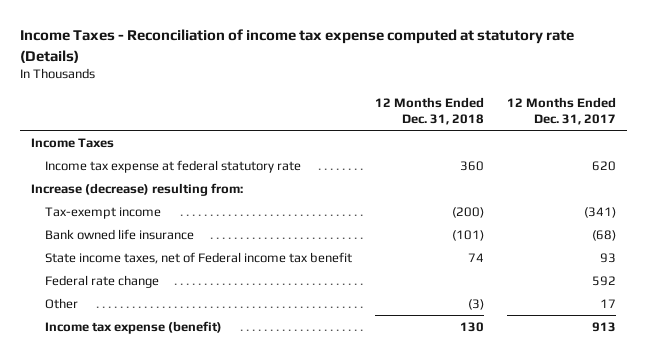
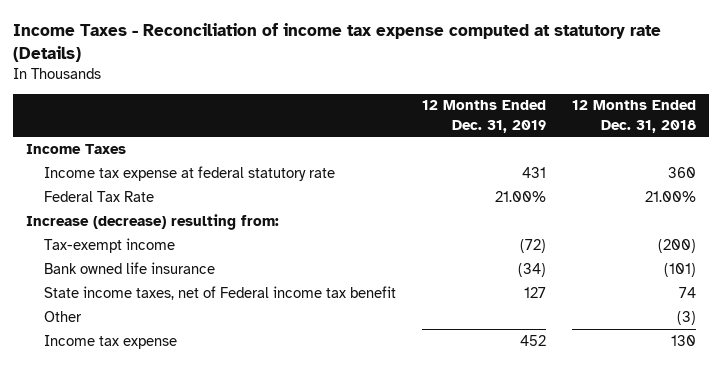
- | 12 Months Ended Dec. 31, 2018 | 12 Months Ended Dec. 31, 2017
+ | 12 Months Ended Dec. 31, 2019 | 12 Months Ended Dec. 31, 2018
+ Federal Tax Rate | 21.00% | 21.00%
- Federal rate change | | 592
- Income tax expense (benefit) | 130 | 913
+ Income tax expense | 452 | 130

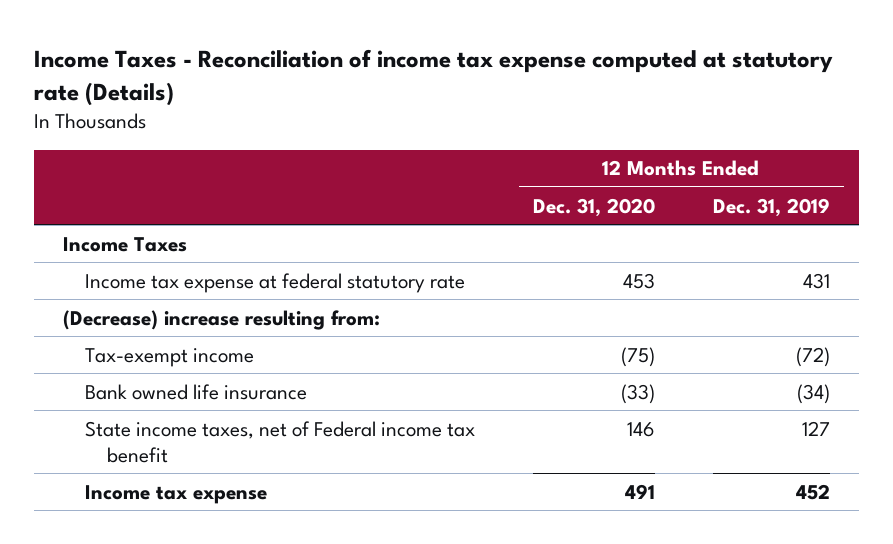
- | 12 Months Ended Dec. 31, 2019 | 12 Months Ended Dec. 31, 2018
+ | 12 Months Ended Dec. 31, 2020 | 12 Months Ended Dec. 31, 2019
- Federal Tax Rate | 21.00% | 21.00%
- Increase (decrease) resulting from:
+ (Decrease) increase resulting from:
- Other | | (3)

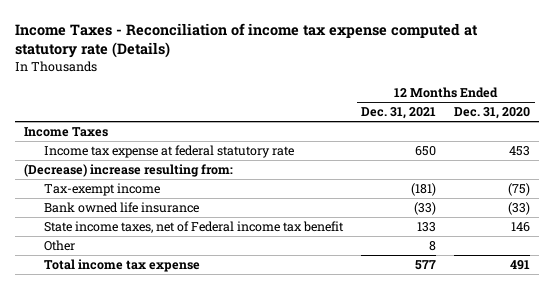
- | 12 Months Ended Dec. 31, 2020 | 12 Months Ended Dec. 31, 2019
+ | 12 Months Ended Dec. 31, 2021 | 12 Months Ended Dec. 31, 2020
- Income tax expense | 491 | 452
+ Other | 8 |
+ Total income tax expense | 577 | 491

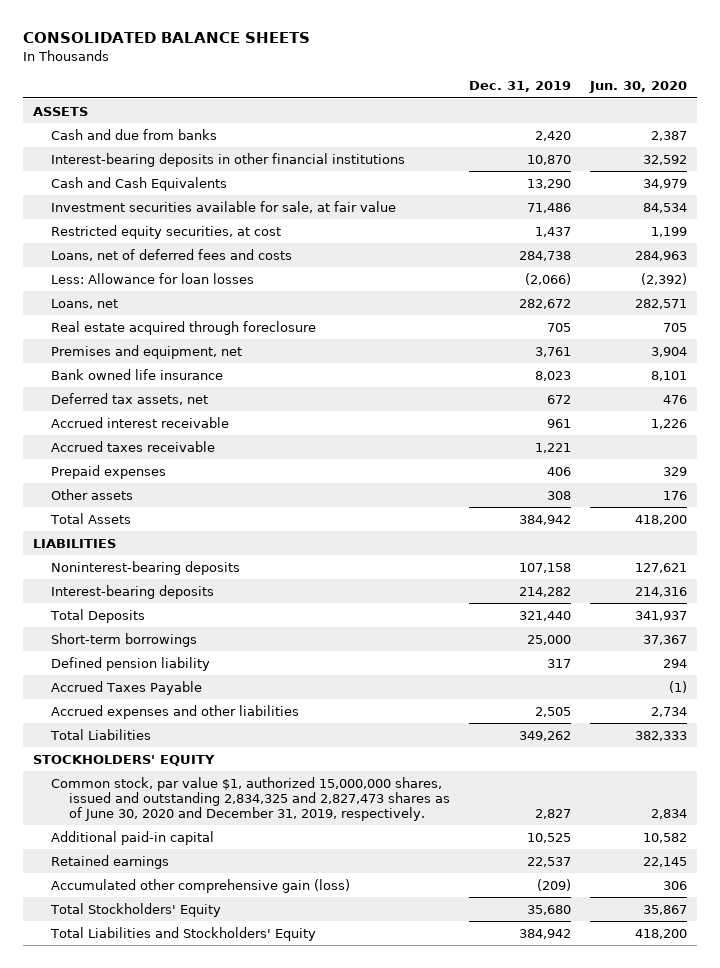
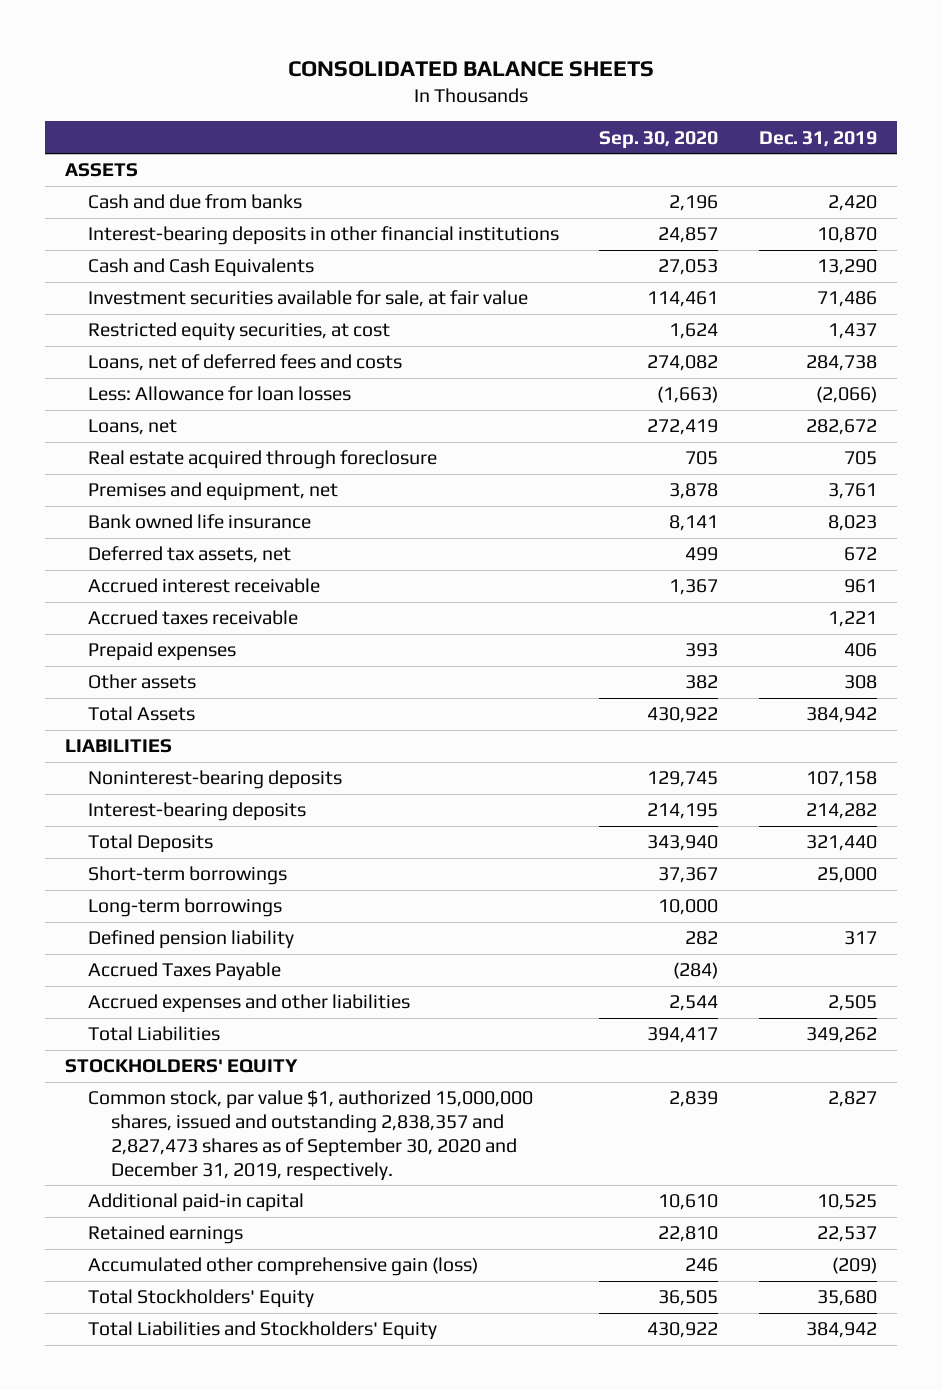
- | Dec. 31, 2019 | Jun. 30, 2020
+ | Sep. 30, 2020 | Dec. 31, 2019
+ Long-term borrowings | 10,000 |
- Common stock, par value $1, authorized 15,000,000 shares, issued and outstanding 2,834,325 and 2,827,473 shares as of June 30, 2020 and December 31, 2019, respectively. | 2,827 | 2,834
+ Common stock, par value $1, authorized 15,000,000 shares, issued and outstanding 2,838,357 and 2,827,473 shares as of September 30, 2020 and December 31, 2019, respectively. | 2,839 | 2,827

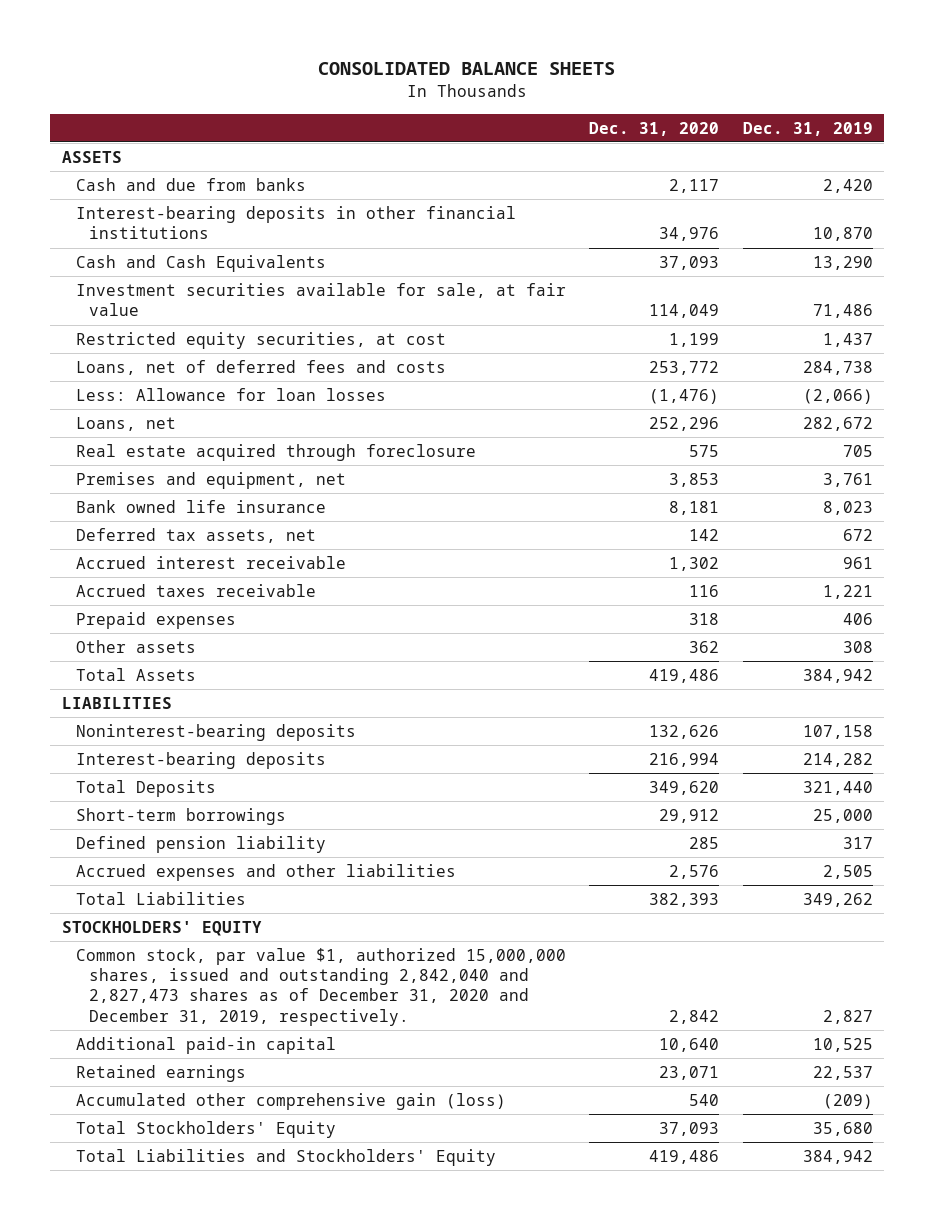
- | Sep. 30, 2020 | Dec. 31, 2019
+ | Dec. 31, 2020 | Dec. 31, 2019
- Long-term borrowings | 10,000 |
- Accrued Taxes Payable | (284) |
- Common stock, par value $1, authorized 15,000,000 shares, issued and outstanding 2,838,357 and 2,827,473 shares as of September 30, 2020 and December 31, 2019, respectively. | 2,839 | 2,827
+ Common stock, par value $1, authorized 15,000,000 shares, issued and outstanding 2,842,040 and 2,827,473 shares as of December 31, 2020 and December 31, 2019, respectively. | 2,842 | 2,827

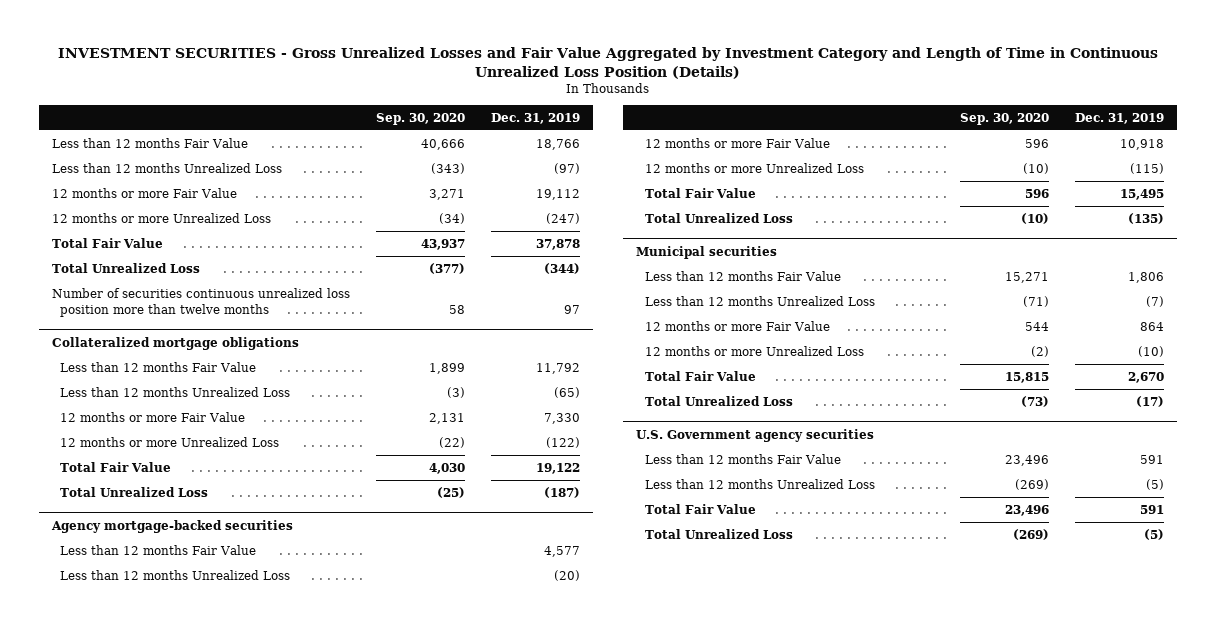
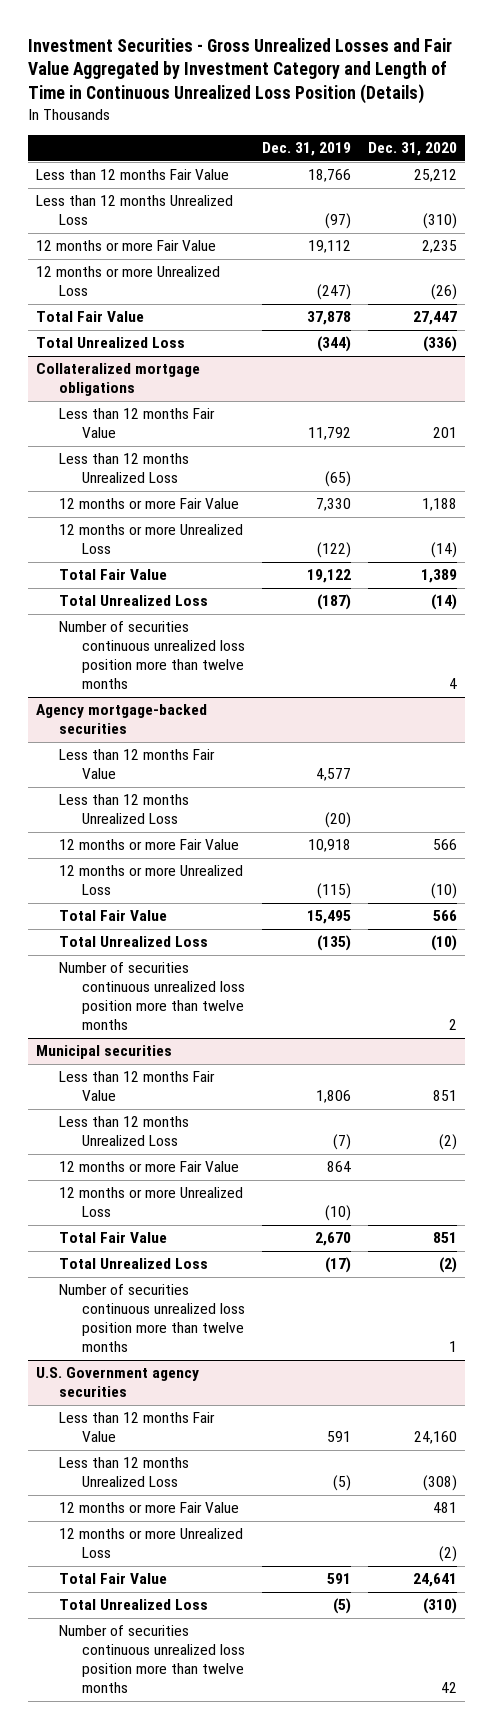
- INVESTMENT SECURITIES - Gross Unrealized Losses and Fair Value Aggregated by Investment Category and Length of Time in Continuous Unrealized Loss Position (Details)
+ Investment Securities - Gross Unrealized Losses and Fair Value Aggregated by Investment Category and Length of Time in Continuous Unrealized Loss Position (Details)
- | Sep. 30, 2020 | Dec. 31, 2019
+ | Dec. 31, 2019 | Dec. 31, 2020
- Number of securities continuous unrealized loss position more than twelve months | 58 | 97
@ Collateralized mortgage obligations
+ Number of securities continuous unrealized loss position more than twelve months | | 4
@ Agency mortgage-backed securities
+ Number of securities continuous unrealized loss position more than twelve months | | 2
@ Municipal securities
+ Number of securities continuous unrealized loss position more than twelve months | | 1
@ U.S. Government agency securities
+ 12 months or more Fair Value | | 481
+ 12 months or more Unrealized Loss | | (2)
+ Number of securities continuous unrealized loss position more than twelve months | | 42

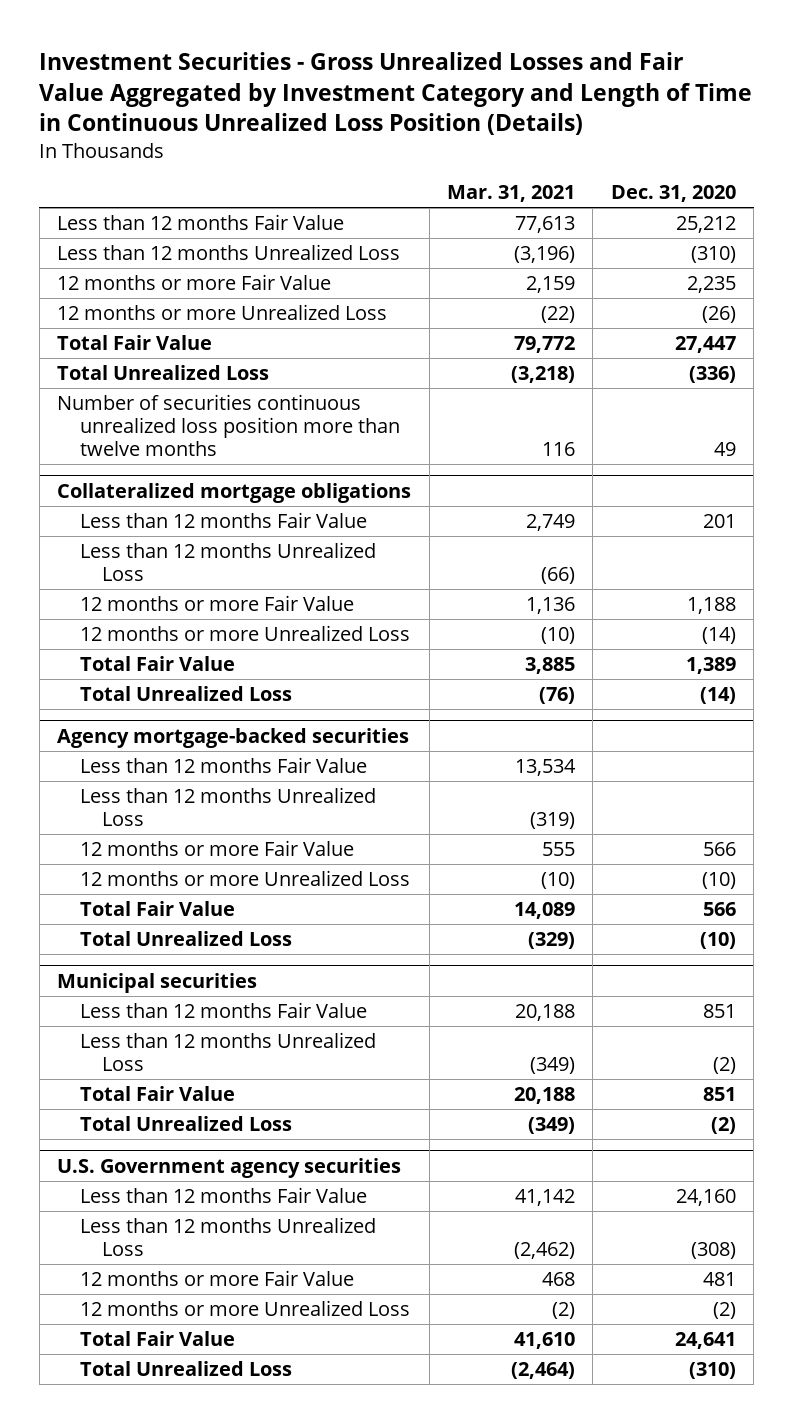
- | Dec. 31, 2019 | Dec. 31, 2020
+ | Mar. 31, 2021 | Dec. 31, 2020
+ Number of securities continuous unrealized loss position more than twelve months | 116 | 49
@ Collateralized mortgage obligations
- Number of securities continuous unrealized loss position more than twelve months | | 4
@ Agency mortgage-backed securities
- Number of securities continuous unrealized loss position more than twelve months | | 2
@ Municipal securities
- 12 months or more Fair Value | 864 |
- 12 months or more Unrealized Loss | (10) |
- Number of securities continuous unrealized loss position more than twelve months | | 1
@ U.S. Government agency securities
- Number of securities continuous unrealized loss position more than twelve months | | 42

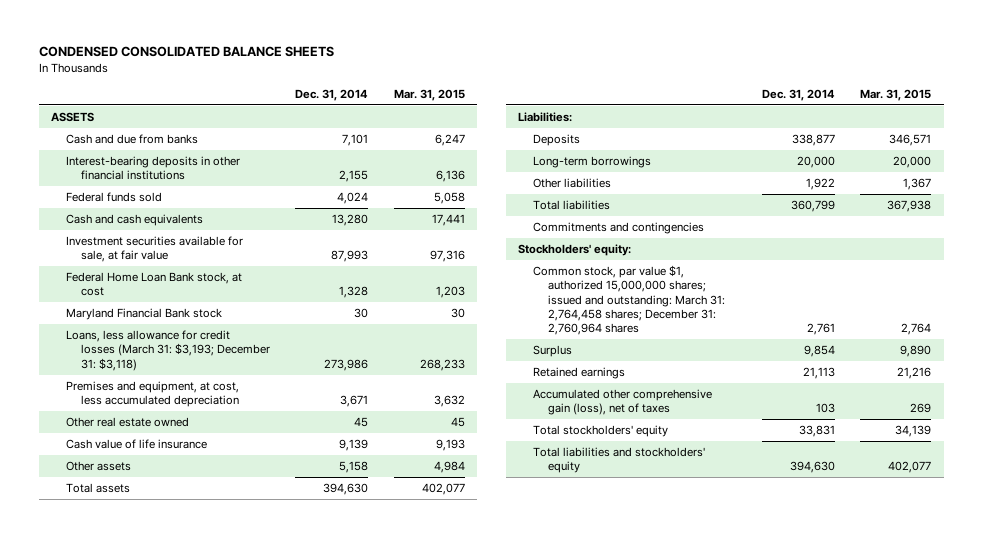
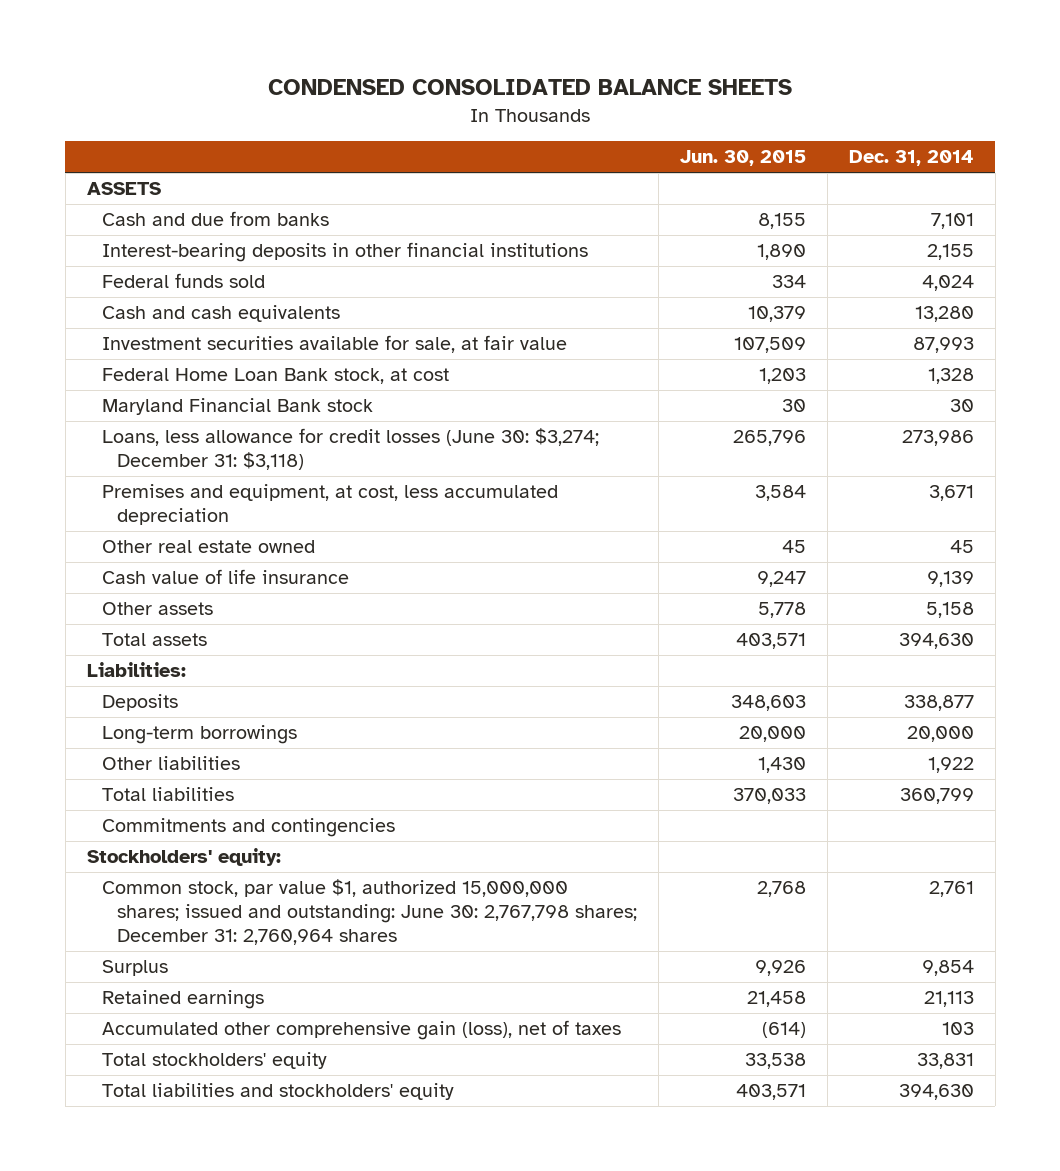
- | Dec. 31, 2014 | Mar. 31, 2015
+ | Jun. 30, 2015 | Dec. 31, 2014
- Loans, less allowance for credit losses (March 31: $3,193; December 31: $3,118) | 273,986 | 268,233
+ Loans, less allowance for credit losses (June 30: $3,274; December 31: $3,118) | 265,796 | 273,986
- Common stock, par value $1, authorized 15,000,000 shares; issued and outstanding: March 31: 2,764,458 shares; December 31: 2,760,964 shares | 2,761 | 2,764
+ Common stock, par value $1, authorized 15,000,000 shares; issued and outstanding: June 30: 2,767,798 shares; December 31: 2,760,964 shares | 2,768 | 2,761

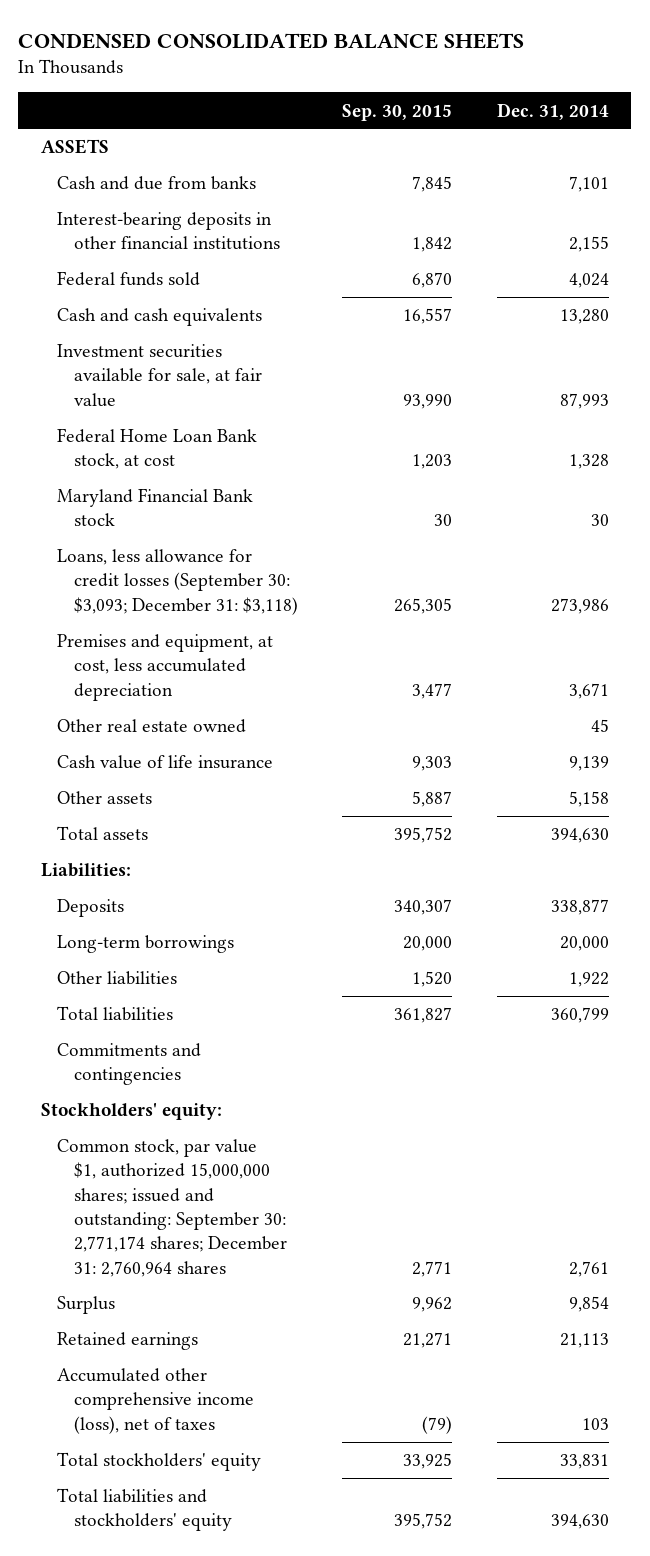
- | Jun. 30, 2015 | Dec. 31, 2014
+ | Sep. 30, 2015 | Dec. 31, 2014
- Loans, less allowance for credit losses (June 30: $3,274; December 31: $3,118) | 265,796 | 273,986
+ Loans, less allowance for credit losses (September 30: $3,093; December 31: $3,118) | 265,305 | 273,986
- Common stock, par value $1, authorized 15,000,000 shares; issued and outstanding: June 30: 2,767,798 shares; December 31: 2,760,964 shares | 2,768 | 2,761
+ Common stock, par value $1, authorized 15,000,000 shares; issued and outstanding: September 30: 2,771,174 shares; December 31: 2,760,964 shares | 2,771 | 2,761
- Accumulated other comprehensive gain (loss), net of taxes | (614) | 103
+ Accumulated other comprehensive income (loss), net of taxes | (79) | 103

